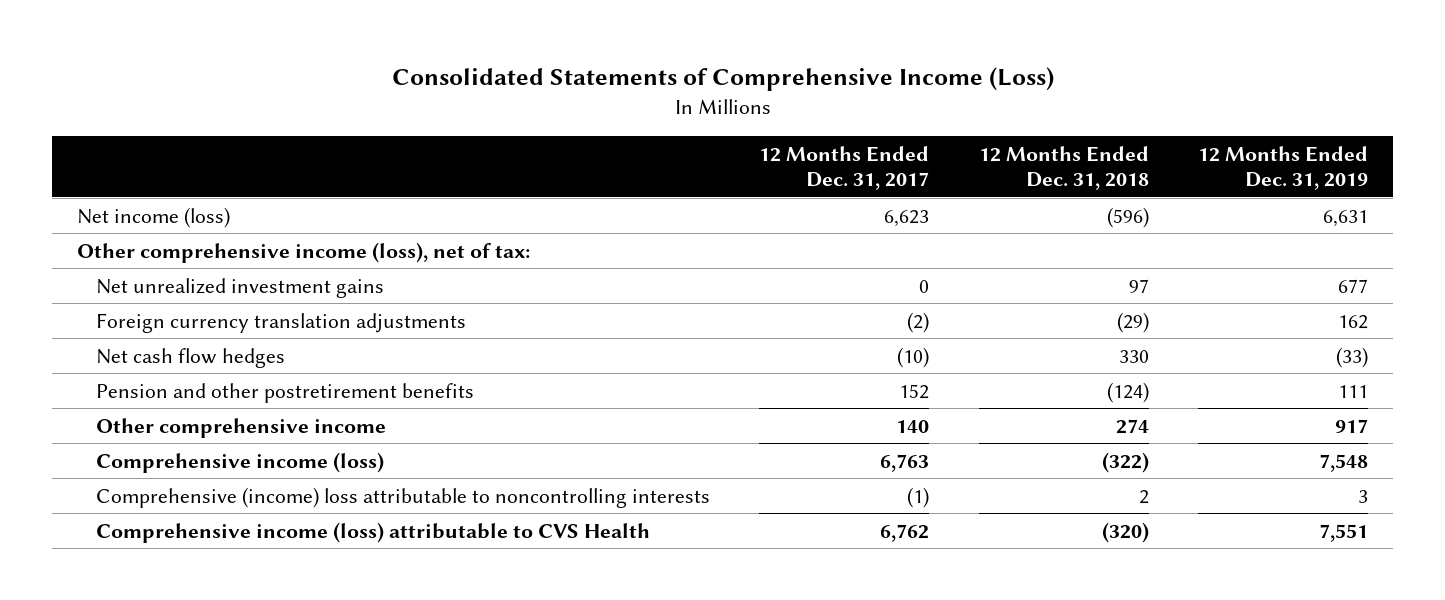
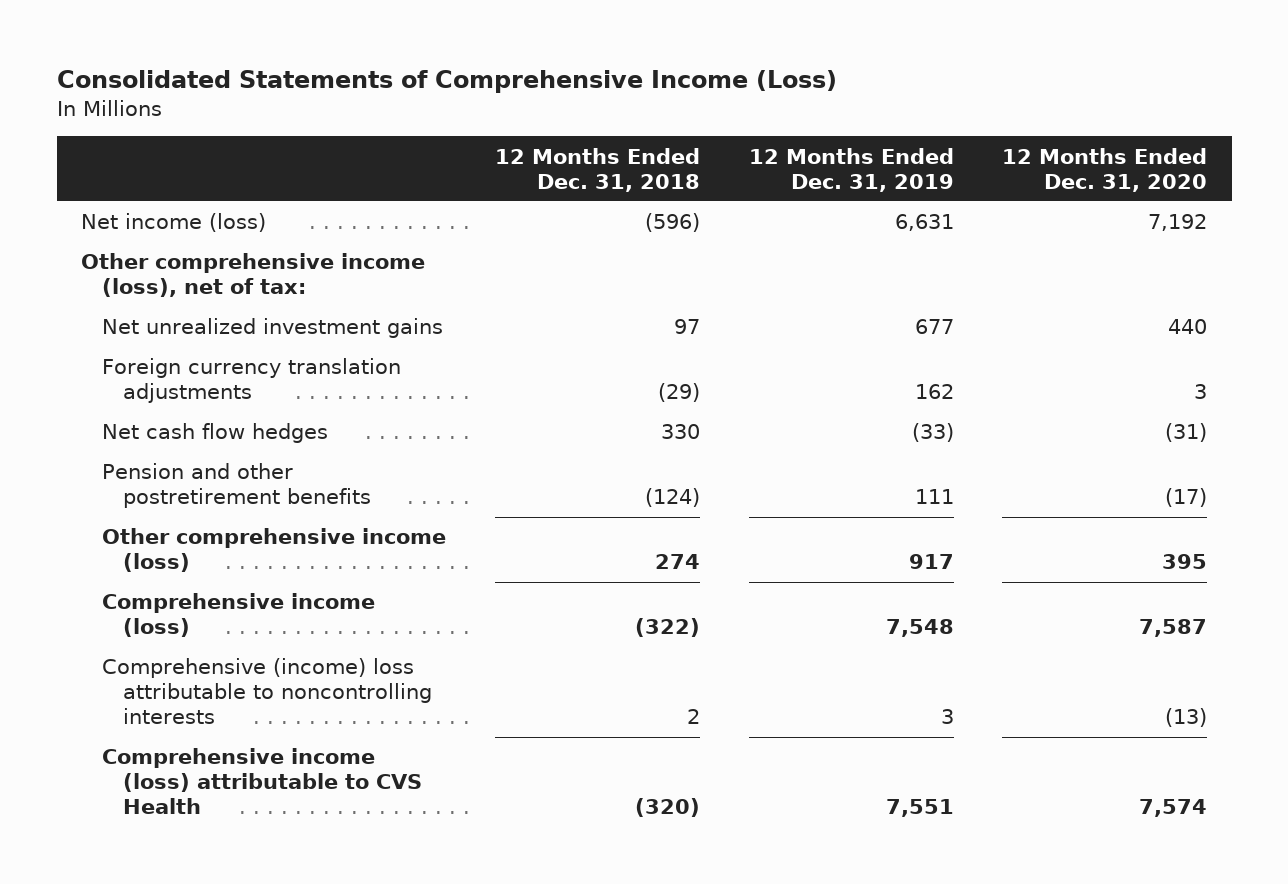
- | 12 Months Ended Dec. 31, 2017 | 12 Months Ended Dec. 31, 2018 | 12 Months Ended Dec. 31, 2019
+ | 12 Months Ended Dec. 31, 2018 | 12 Months Ended Dec. 31, 2019 | 12 Months Ended Dec. 31, 2020
- Other comprehensive income | 140 | 274 | 917
+ Other comprehensive income (loss) | 274 | 917 | 395

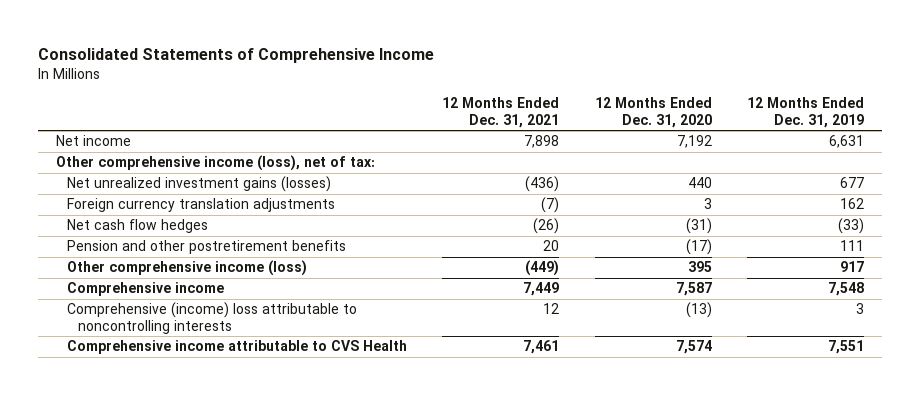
- Consolidated Statements of Comprehensive Income (Loss)
+ Consolidated Statements of Comprehensive Income
- | 12 Months Ended Dec. 31, 2018 | 12 Months Ended Dec. 31, 2019 | 12 Months Ended Dec. 31, 2020
+ | 12 Months Ended Dec. 31, 2021 | 12 Months Ended Dec. 31, 2020 | 12 Months Ended Dec. 31, 2019
- Net income (loss) | (596) | 6,631 | 7,192
+ Net income | 7,898 | 7,192 | 6,631
- Net unrealized investment gains | 97 | 677 | 440
+ Net unrealized investment gains (losses) | (436) | 440 | 677
- Comprehensive income (loss) | (322) | 7,548 | 7,587
+ Comprehensive income | 7,449 | 7,587 | 7,548
- Comprehensive income (loss) attributable to CVS Health | (320) | 7,551 | 7,574
+ Comprehensive income attributable to CVS Health | 7,461 | 7,574 | 7,551

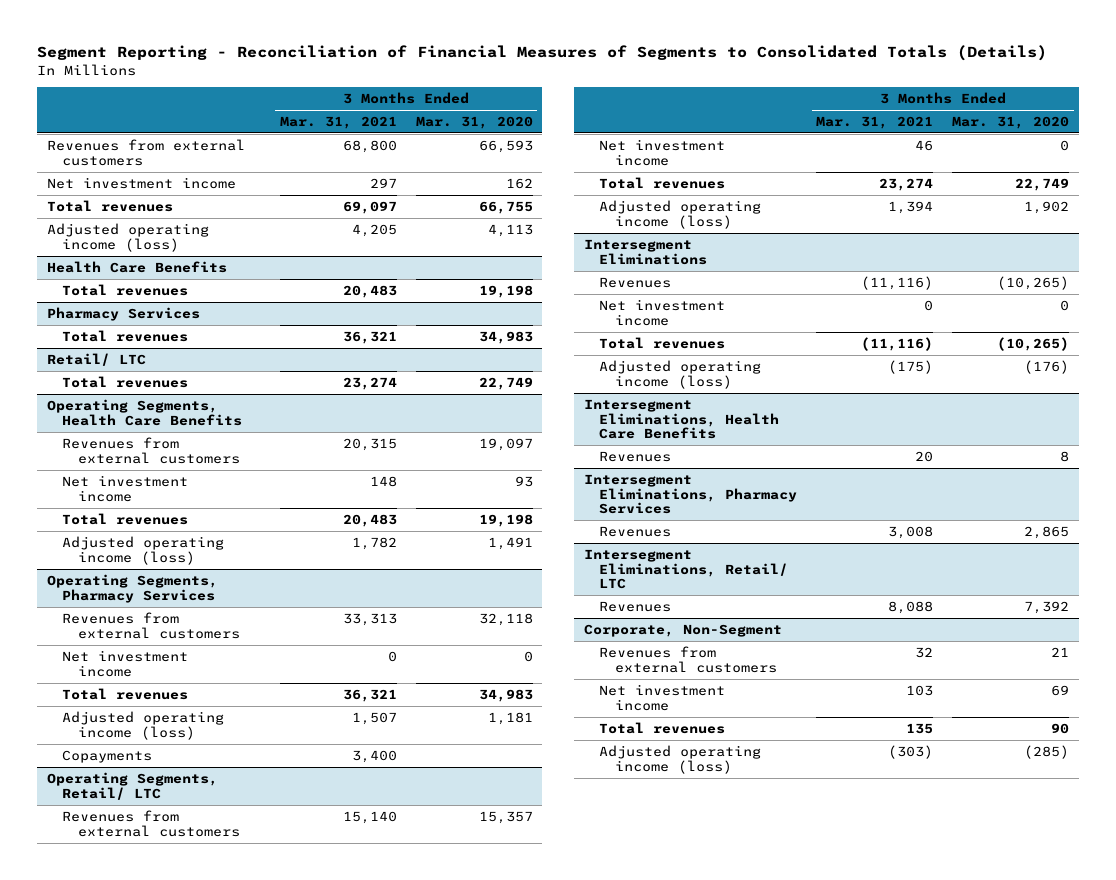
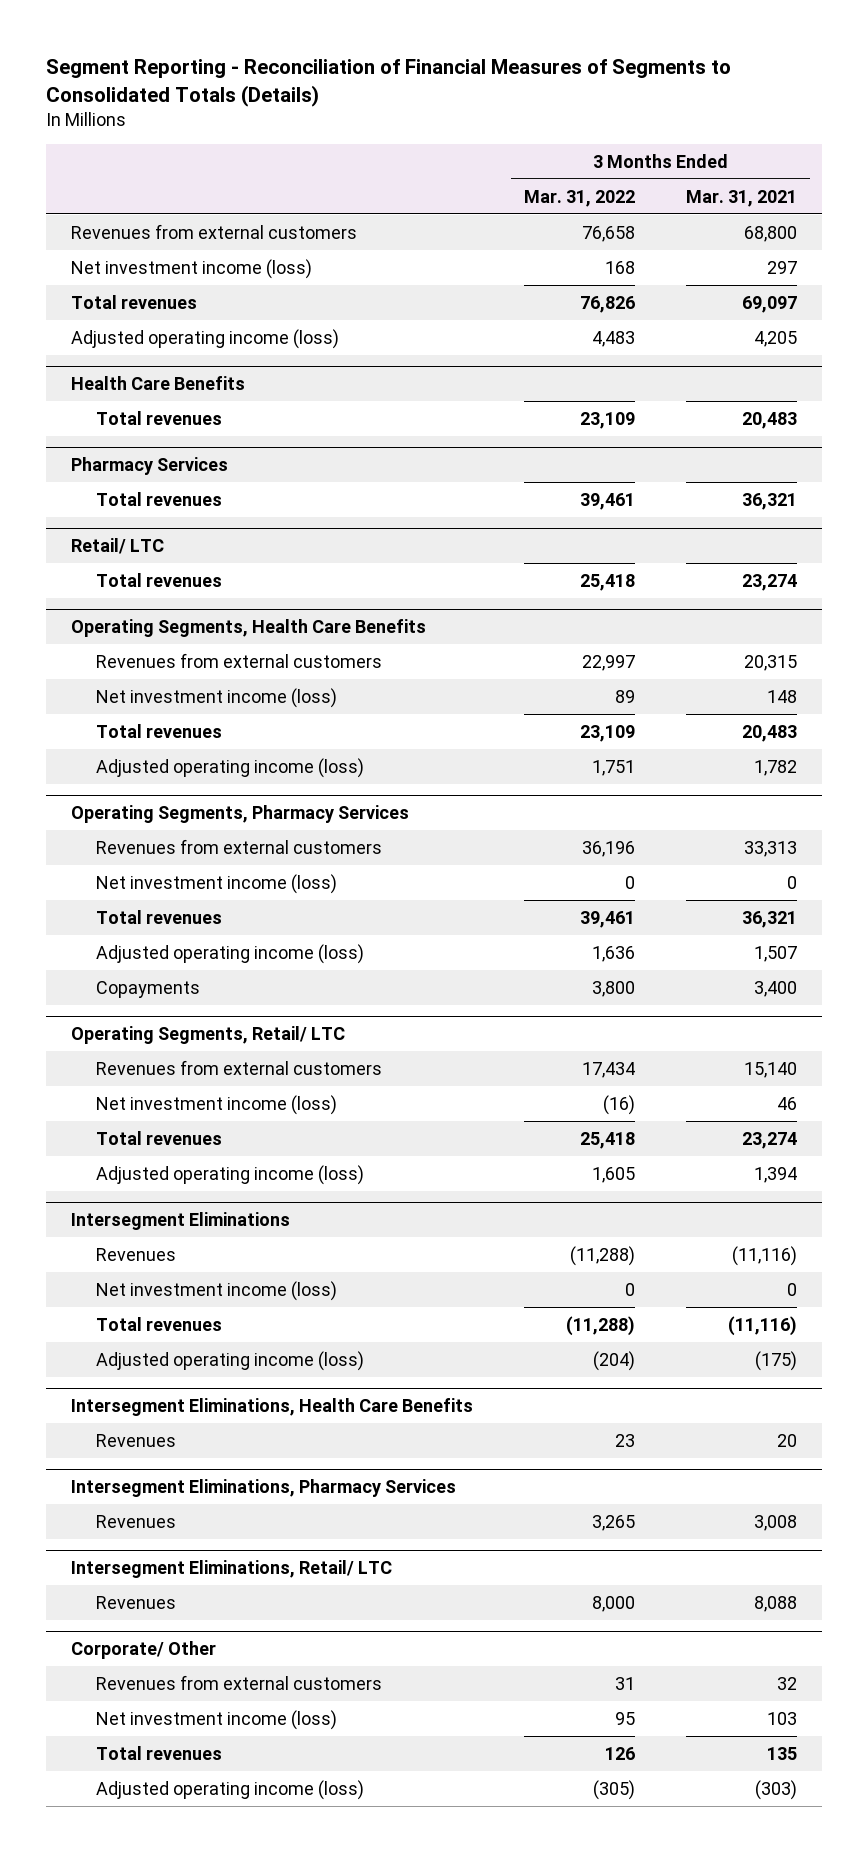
- | 3 Months Ended Mar. 31, 2021 | 3 Months Ended Mar. 31, 2020
+ | 3 Months Ended Mar. 31, 2022 | 3 Months Ended Mar. 31, 2021
- Net investment income | 297 | 162
+ Net investment income (loss) | 168 | 297
@ Operating Segments, Health Care Benefits
- Net investment income | 148 | 93
+ Net investment income (loss) | 89 | 148
@ Operating Segments, Pharmacy Services
- Net investment income | 0 | 0
+ Net investment income (loss) | 0 | 0
@ Operating Segments, Retail/ LTC
- Net investment income | 46 | 0
+ Net investment income (loss) | (16) | 46
@ Intersegment Eliminations
- Net investment income | 0 | 0
+ Net investment income (loss) | 0 | 0
- Corporate, Non-Segment
+ Corporate/ Other
- Net investment income | 103 | 69
+ Net investment income (loss) | 95 | 103

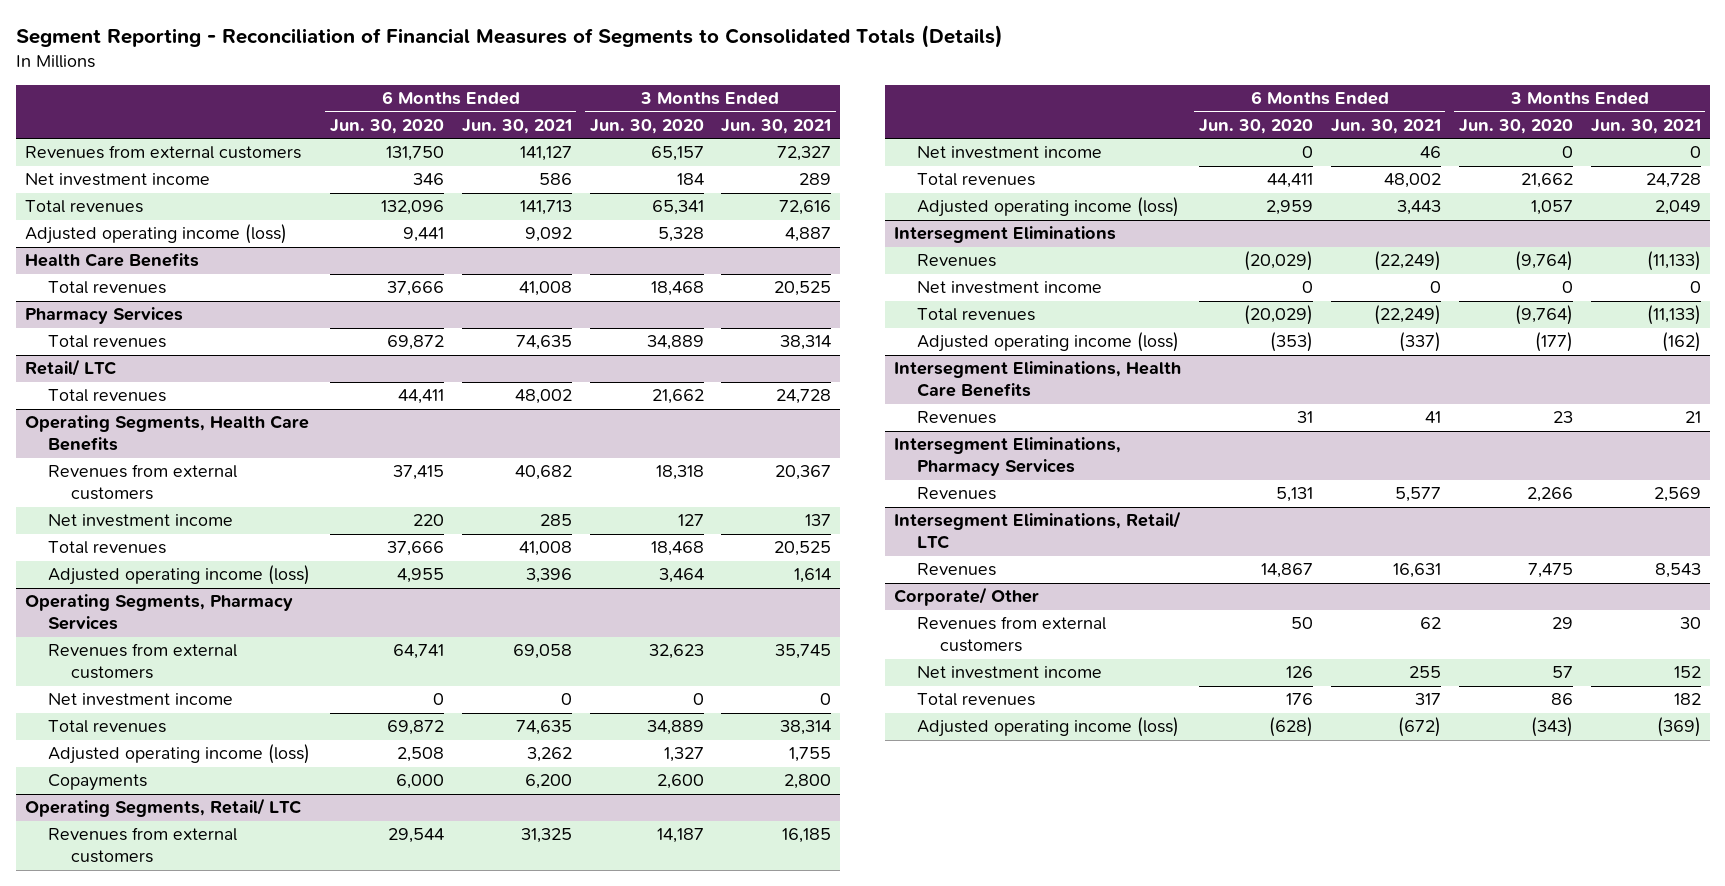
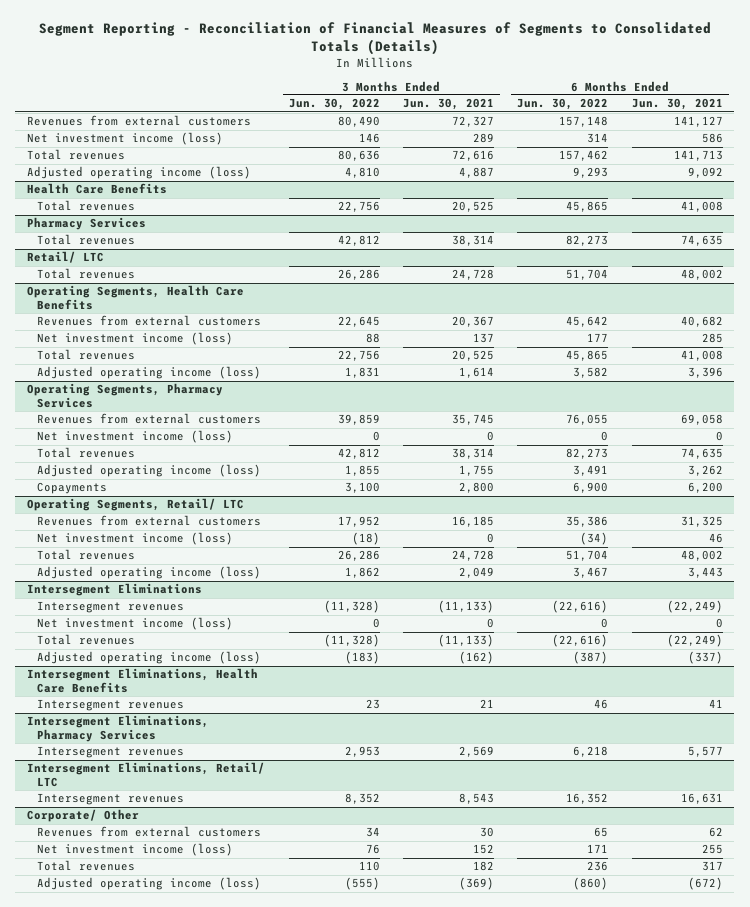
- | 6 Months Ended Jun. 30, 2020 | 6 Months Ended Jun. 30, 2021 | 3 Months Ended Jun. 30, 2020 | 3 Months Ended Jun. 30, 2021
+ | 3 Months Ended Jun. 30, 2022 | 3 Months Ended Jun. 30, 2021 | 6 Months Ended Jun. 30, 2022 | 6 Months Ended Jun. 30, 2021
- Net investment income | 346 | 586 | 184 | 289
+ Net investment income (loss) | 146 | 289 | 314 | 586
@ Operating Segments, Health Care Benefits
- Net investment income | 220 | 285 | 127 | 137
+ Net investment income (loss) | 88 | 137 | 177 | 285
@ Operating Segments, Pharmacy Services
- Net investment income | 0 | 0 | 0 | 0
+ Net investment income (loss) | 0 | 0 | 0 | 0
@ Operating Segments, Retail/ LTC
- Net investment income | 0 | 46 | 0 | 0
+ Net investment income (loss) | (18) | 0 | (34) | 46
@ Intersegment Eliminations
- Revenues | (20,029) | (22,249) | (9,764) | (11,133)
- Net investment income | 0 | 0 | 0 | 0
+ Intersegment revenues | (11,328) | (11,133) | (22,616) | (22,249)
+ Net investment income (loss) | 0 | 0 | 0 | 0
@ Intersegment Eliminations, Health Care Benefits
- Revenues | 31 | 41 | 23 | 21
+ Intersegment revenues | 23 | 21 | 46 | 41
@ Intersegment Eliminations, Pharmacy Services
- Revenues | 5,131 | 5,577 | 2,266 | 2,569
+ Intersegment revenues | 2,953 | 2,569 | 6,218 | 5,577
@ Intersegment Eliminations, Retail/ LTC
- Revenues | 14,867 | 16,631 | 7,475 | 8,543
+ Intersegment revenues | 8,352 | 8,543 | 16,352 | 16,631
@ Corporate/ Other
- Net investment income | 126 | 255 | 57 | 152
+ Net investment income (loss) | 76 | 152 | 171 | 255

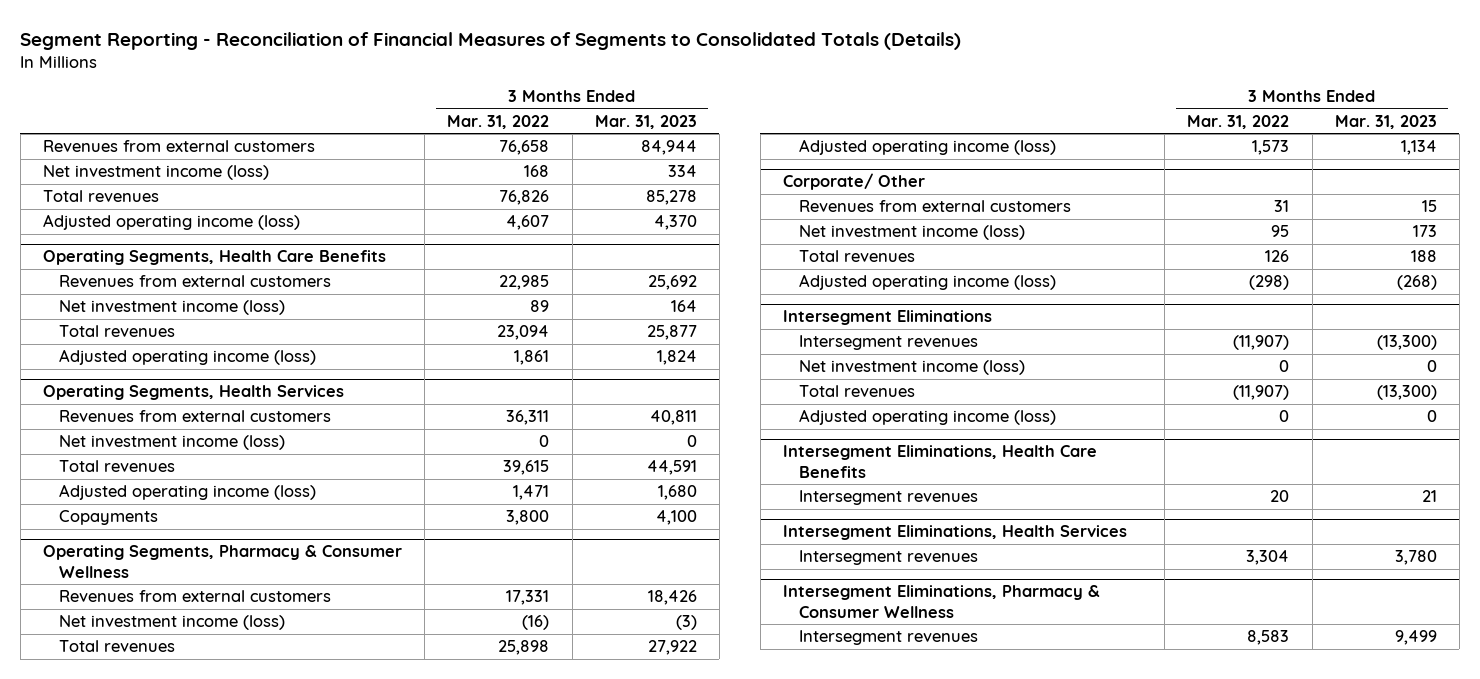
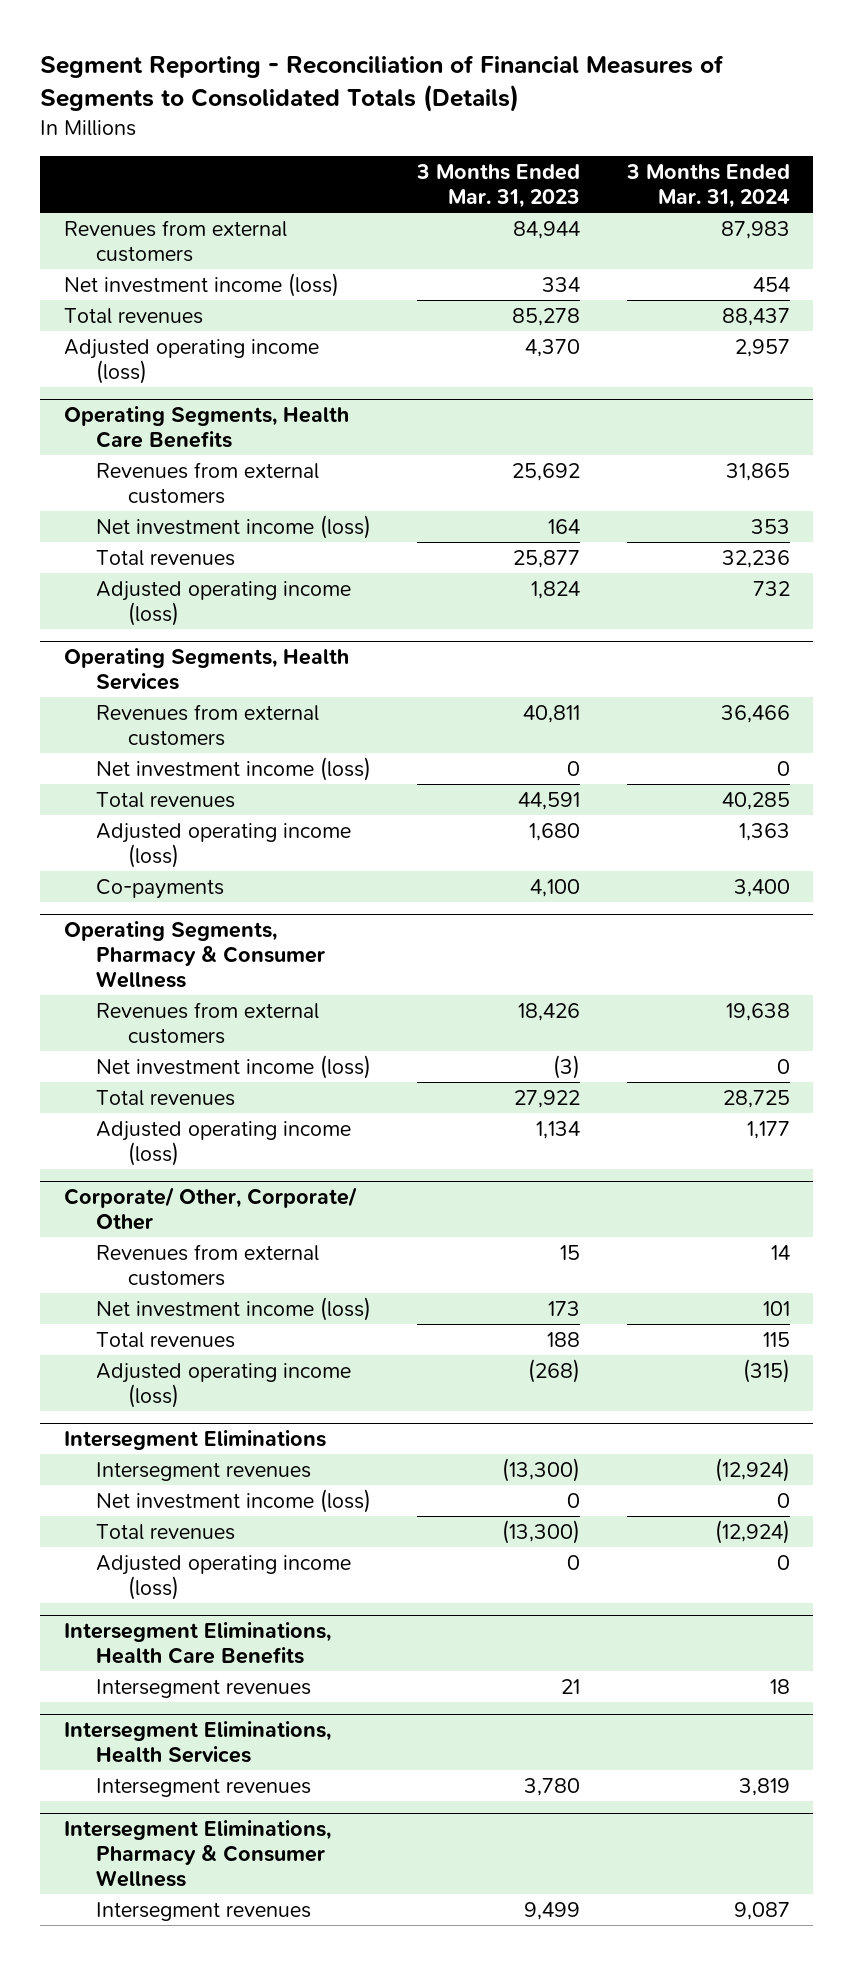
- | 3 Months Ended Mar. 31, 2022 | 3 Months Ended Mar. 31, 2023
+ | 3 Months Ended Mar. 31, 2023 | 3 Months Ended Mar. 31, 2024
@ Operating Segments, Health Services
- Copayments | 3,800 | 4,100
+ Co-payments | 4,100 | 3,400
- Corporate/ Other
+ Corporate/ Other, Corporate/ Other

